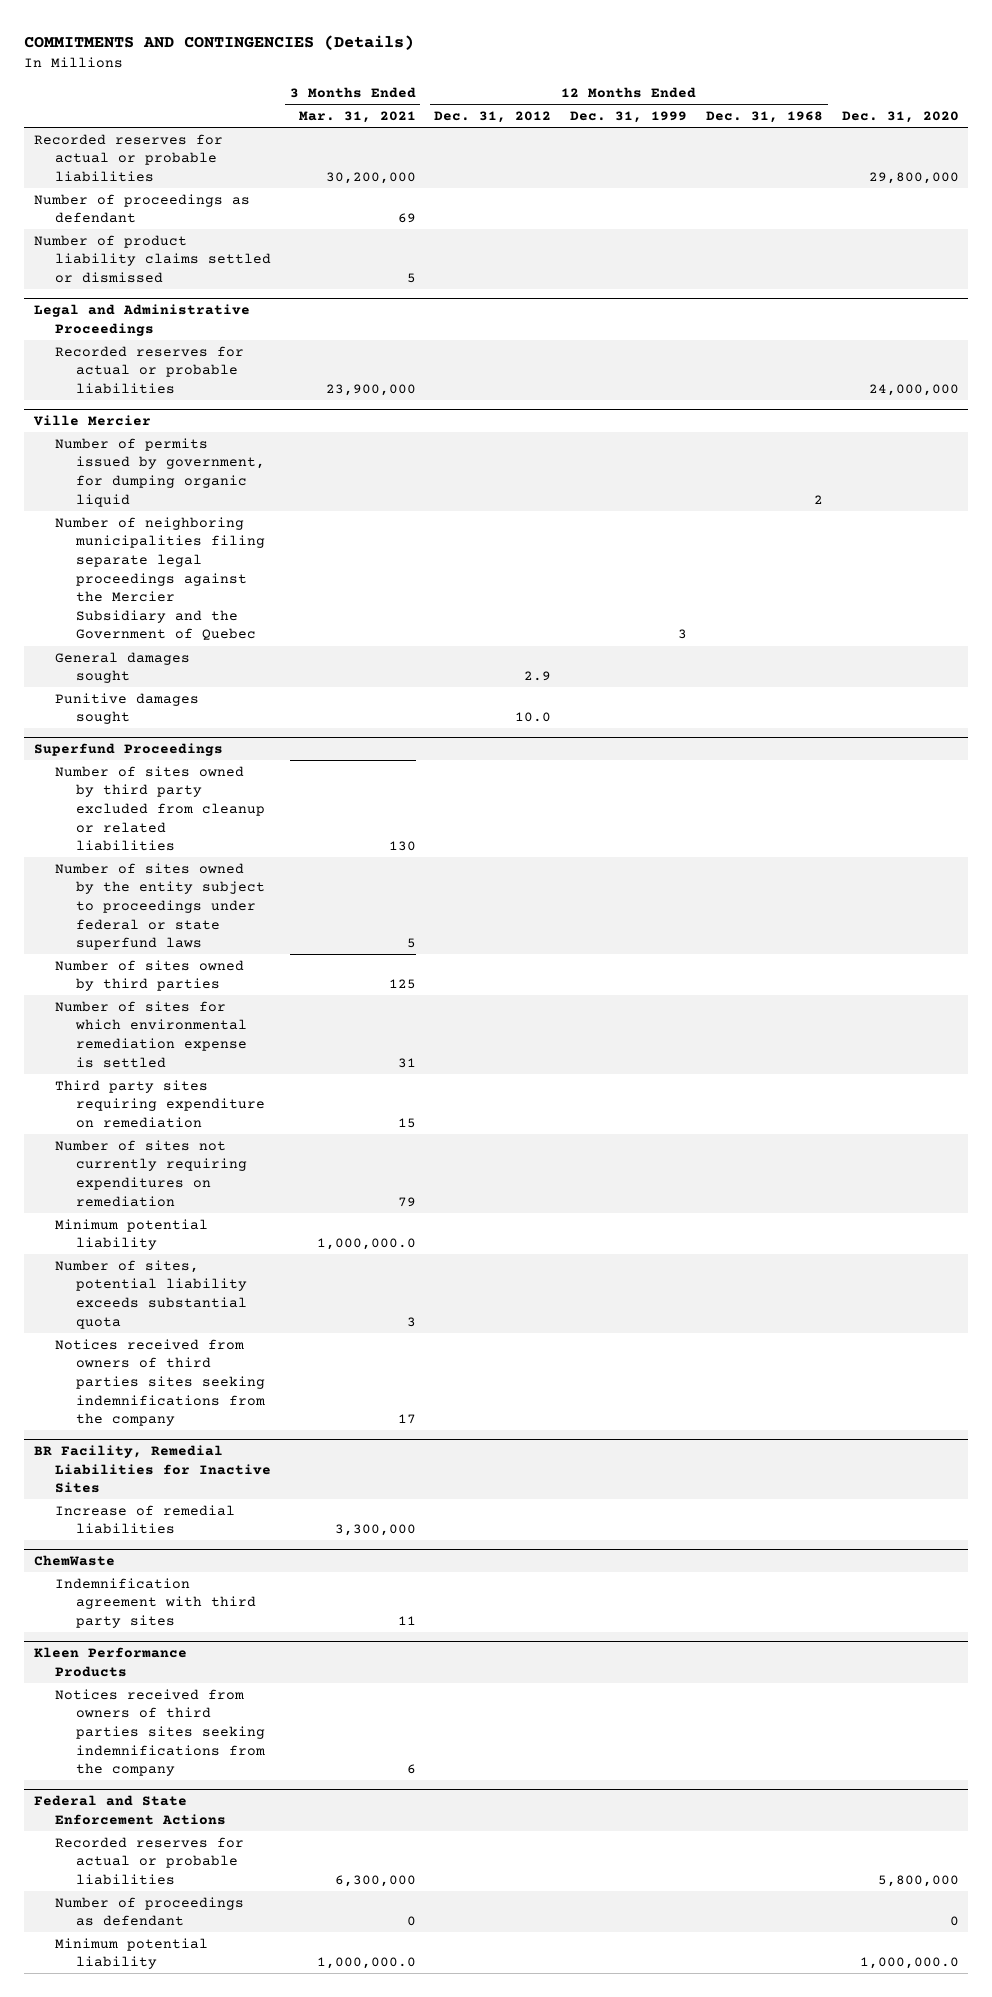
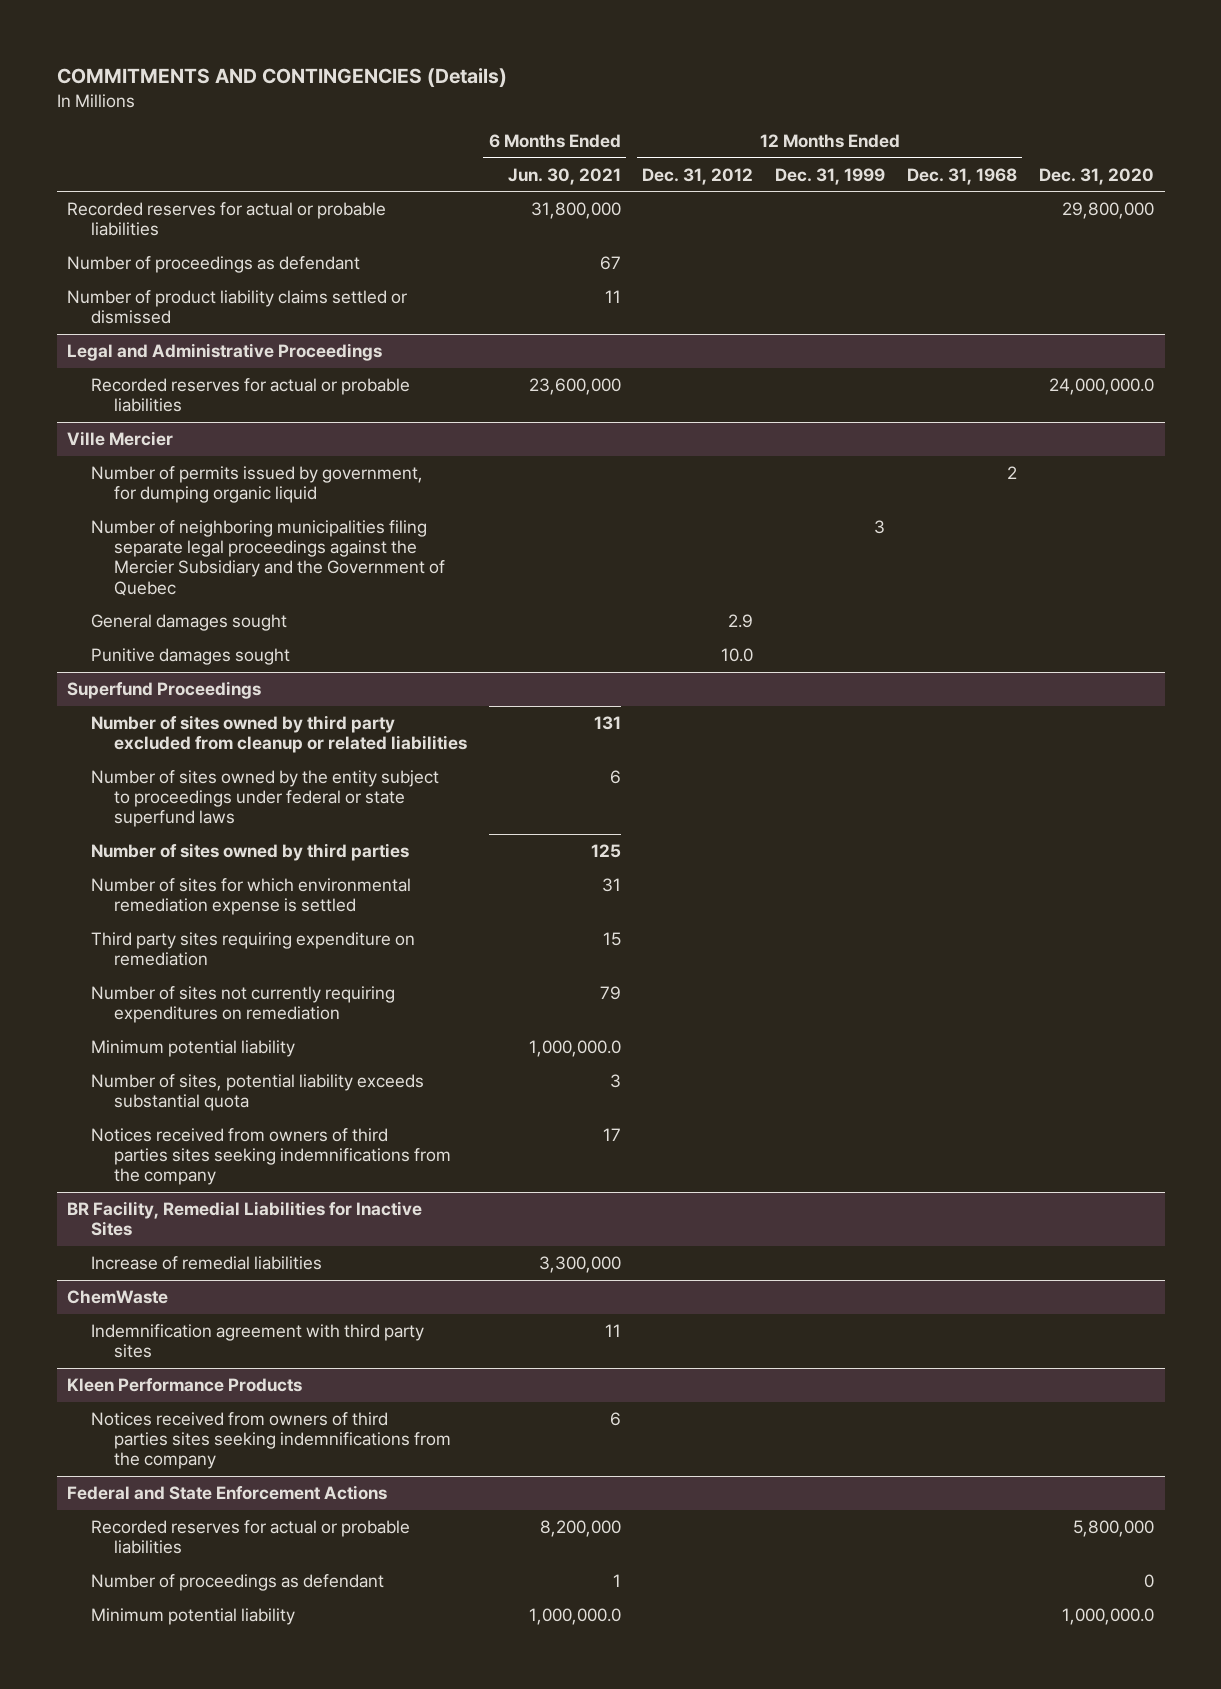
- | 3 Months Ended Mar. 31, 2021 | 12 Months Ended Dec. 31, 2012 | 12 Months Ended Dec. 31, 1999 | 12 Months Ended Dec. 31, 1968 | Dec. 31, 2020
+ | 6 Months Ended Jun. 30, 2021 | 12 Months Ended Dec. 31, 2012 | 12 Months Ended Dec. 31, 1999 | 12 Months Ended Dec. 31, 1968 | Dec. 31, 2020
@ Legal and Administrative Proceedings
- Recorded reserves for actual or probable liabilities | 23,900,000 | | | | 24,000,000
+ Recorded reserves for actual or probable liabilities | 23,600,000 | | | | 24,000,000.0

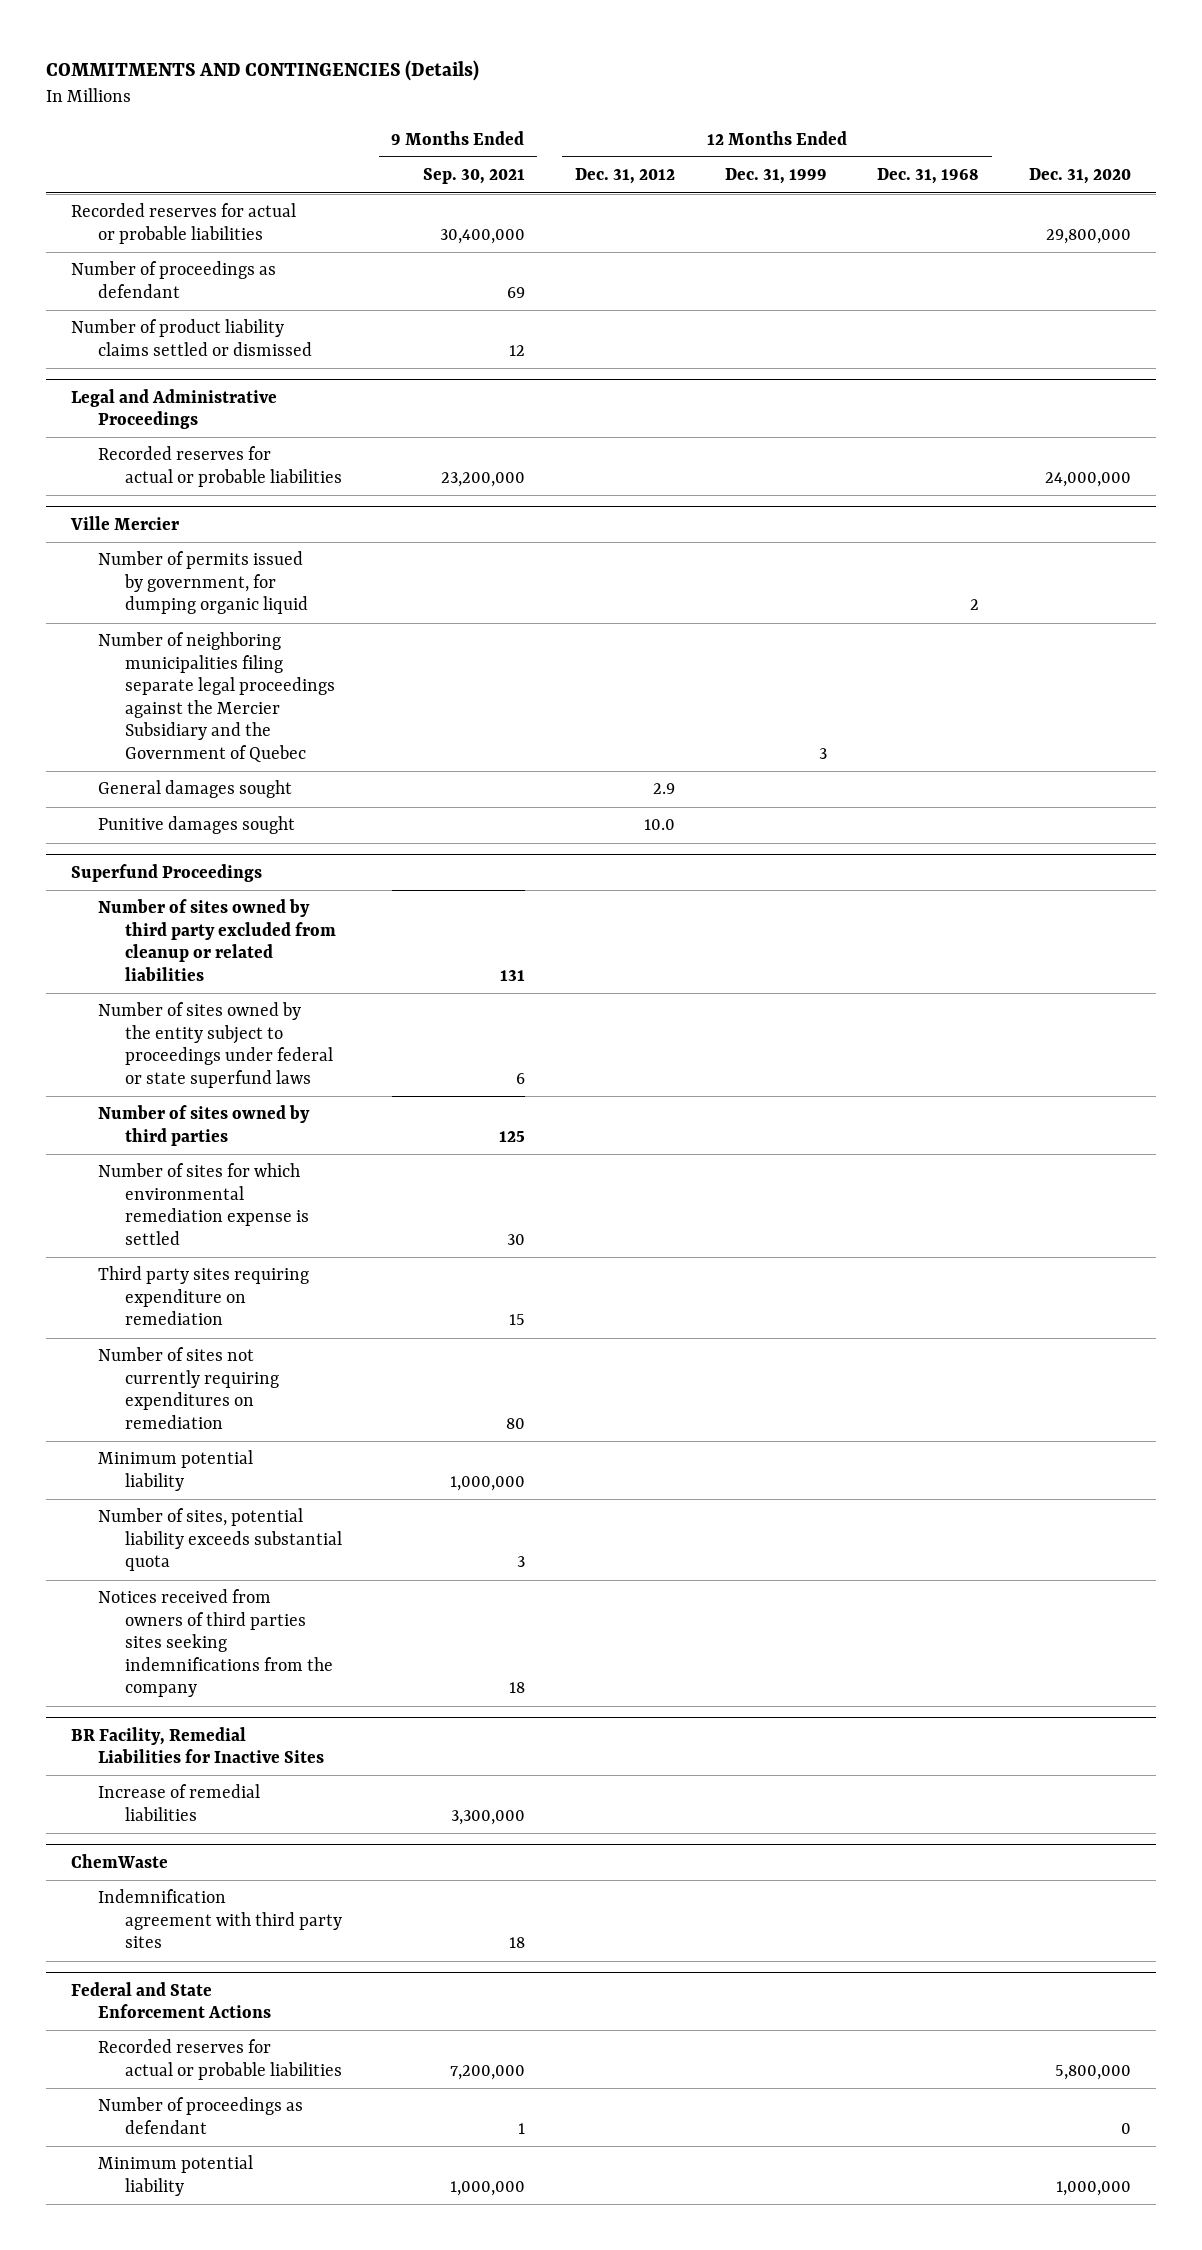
- | 6 Months Ended Jun. 30, 2021 | 12 Months Ended Dec. 31, 2012 | 12 Months Ended Dec. 31, 1999 | 12 Months Ended Dec. 31, 1968 | Dec. 31, 2020
+ | 9 Months Ended Sep. 30, 2021 | 12 Months Ended Dec. 31, 2012 | 12 Months Ended Dec. 31, 1999 | 12 Months Ended Dec. 31, 1968 | Dec. 31, 2020
@ Legal and Administrative Proceedings
- Recorded reserves for actual or probable liabilities | 23,600,000 | | | | 24,000,000.0
+ Recorded reserves for actual or probable liabilities | 23,200,000 | | | | 24,000,000
- Kleen Performance Products
- Notices received from owners of third parties sites seeking indemnifications from the company | 6 | | | |
@ Federal and State Enforcement Actions
- Minimum potential liability | 1,000,000.0 | | | | 1,000,000.0
+ Minimum potential liability | 1,000,000 | | | | 1,000,000

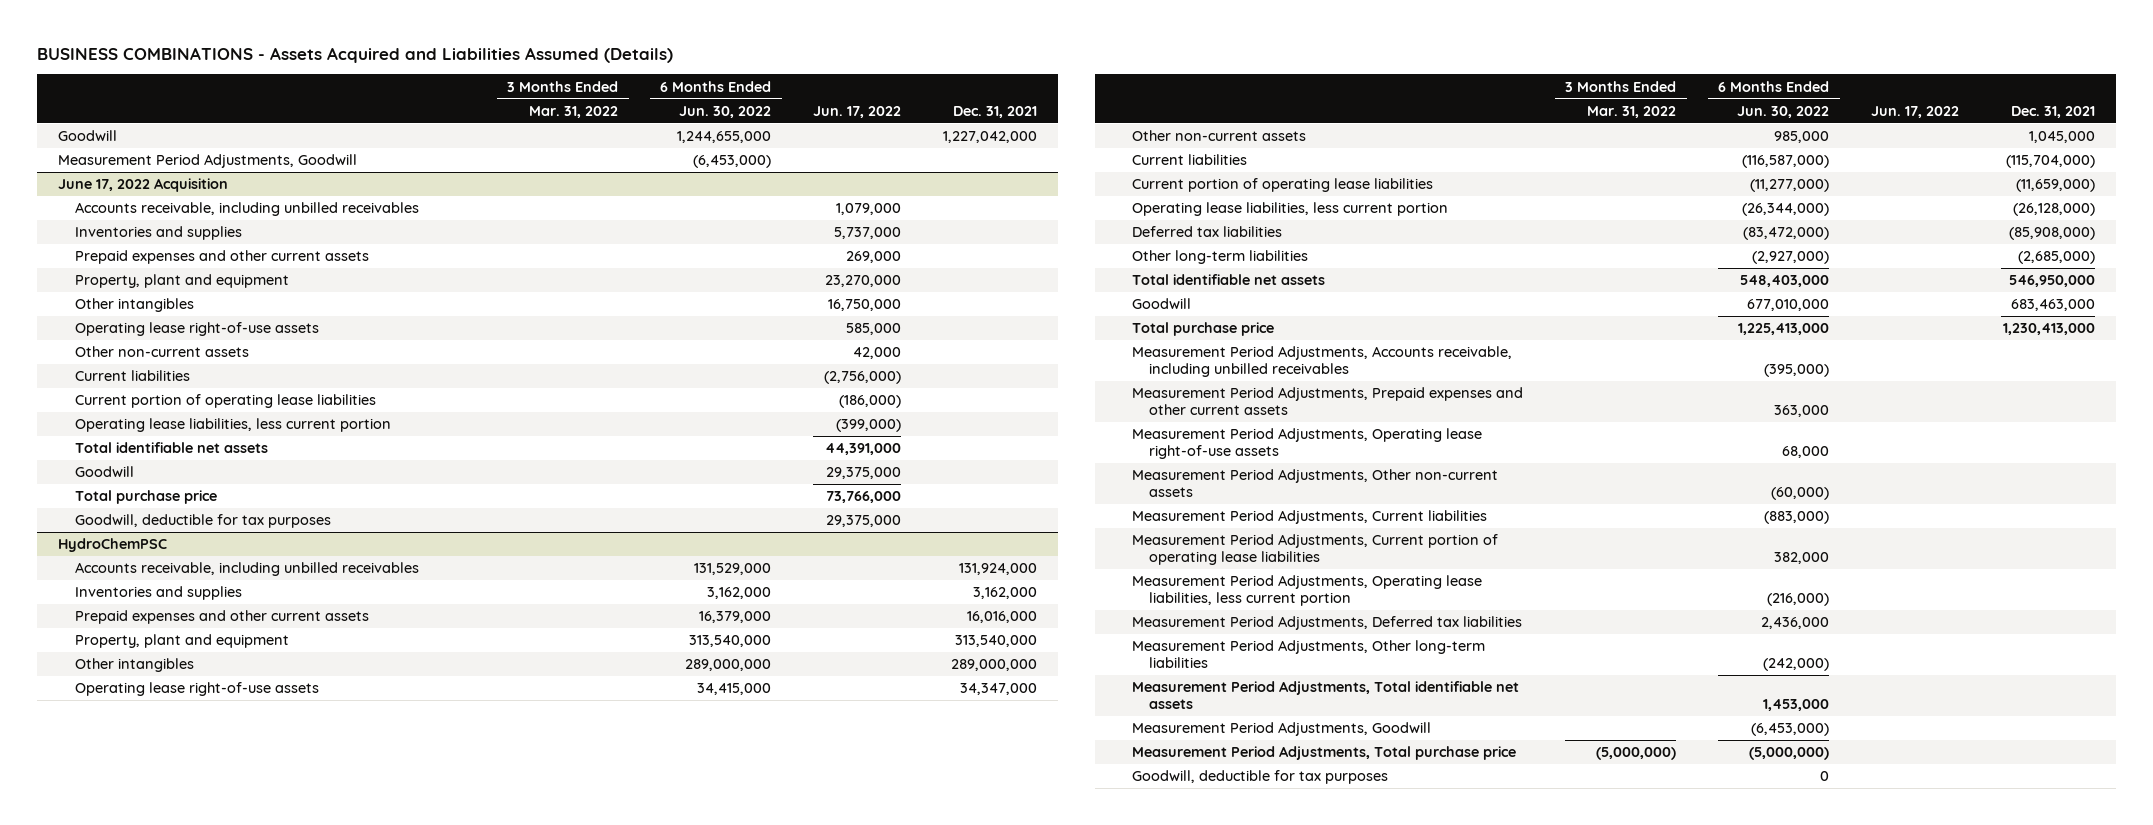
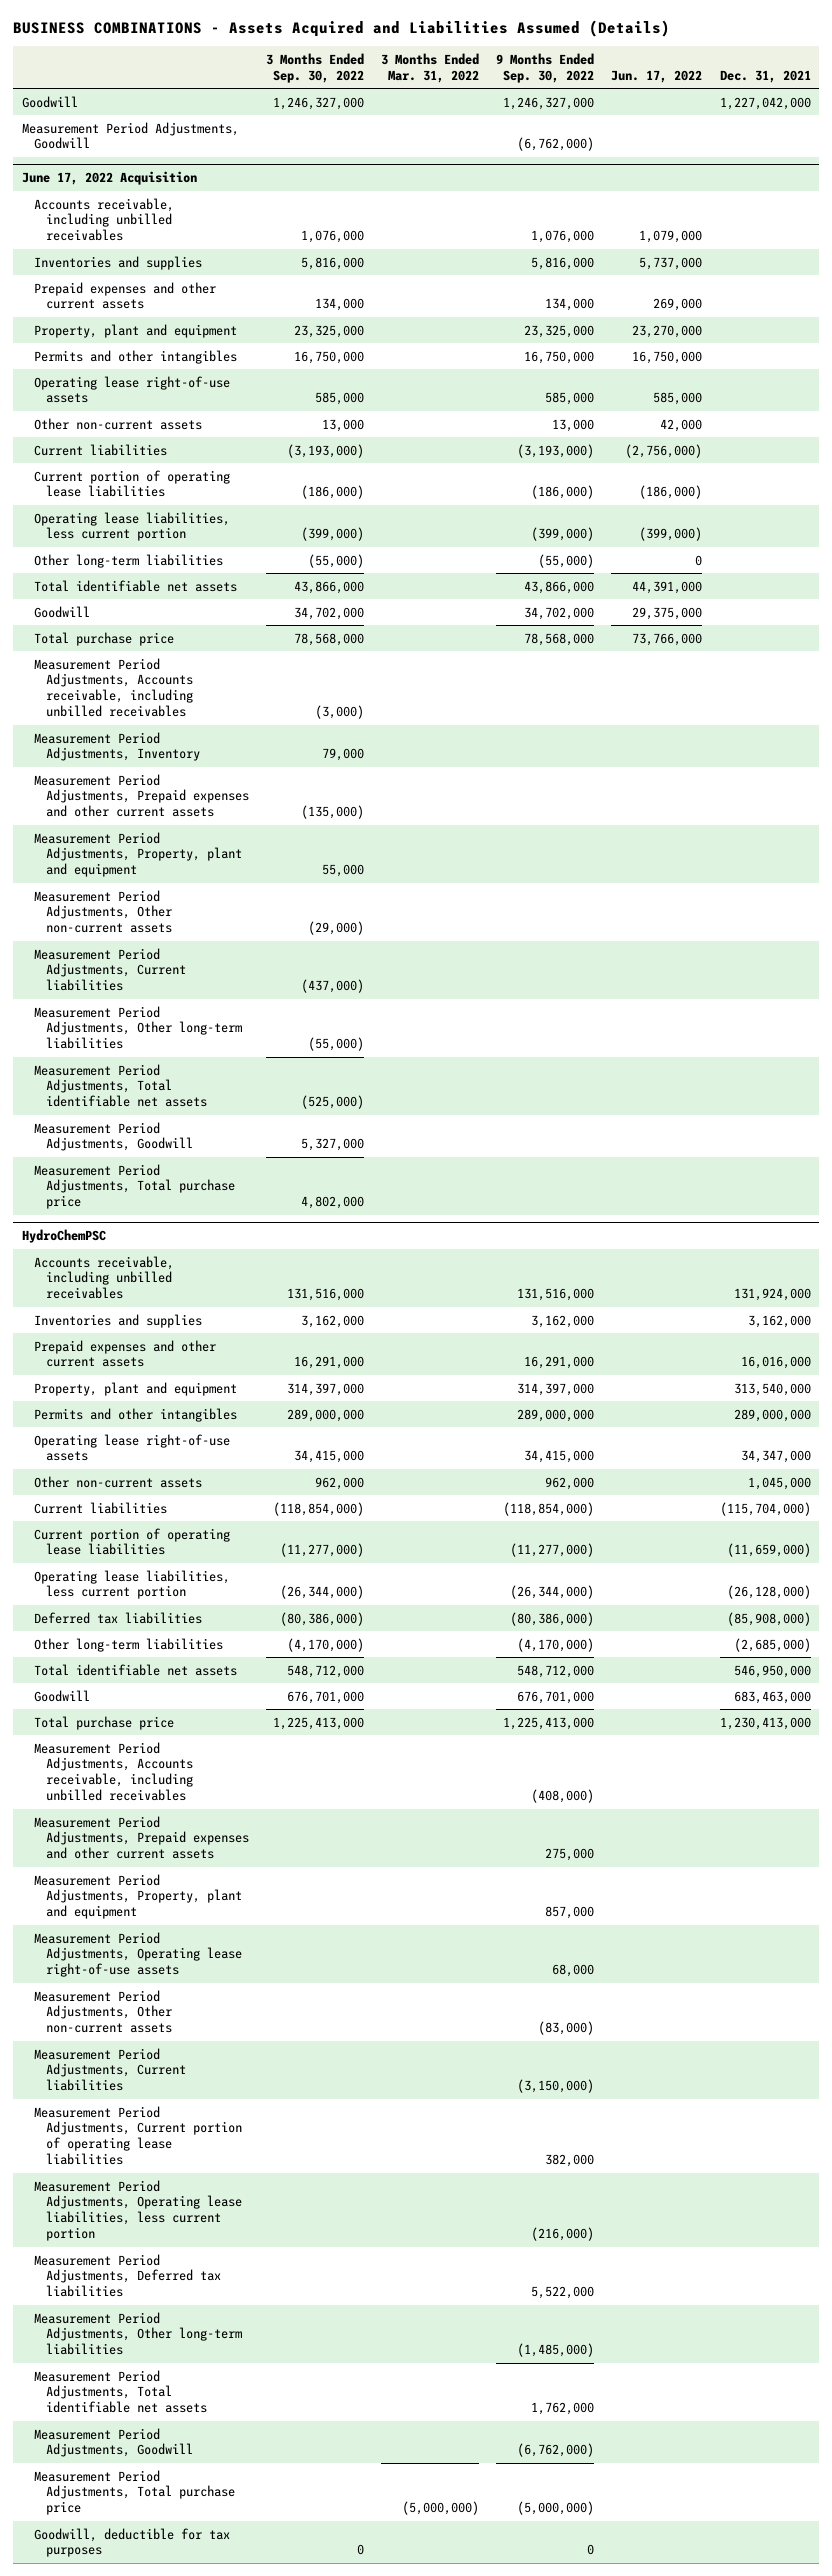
- | 3 Months Ended Mar. 31, 2022 | 6 Months Ended Jun. 30, 2022 | Jun. 17, 2022 | Dec. 31, 2021
+ | 3 Months Ended Sep. 30, 2022 | 3 Months Ended Mar. 31, 2022 | 9 Months Ended Sep. 30, 2022 | Jun. 17, 2022 | Dec. 31, 2021
@ June 17, 2022 Acquisition
- Other intangibles | | | 16,750,000 |
+ Permits and other intangibles | 16,750,000 | | 16,750,000 | 16,750,000 |
+ Other long-term liabilities | (55,000) | | (55,000) | 0 |
- Goodwill, deductible for tax purposes | | | 29,375,000 |
+ Measurement Period Adjustments, Accounts receivable, including unbilled receivables | (3,000) | | | |
+ Measurement Period Adjustments, Inventory | 79,000 | | | |
+ Measurement Period Adjustments, Prepaid expenses and other current assets | (135,000) | | | |
+ Measurement Period Adjustments, Property, plant and equipment | 55,000 | | | |
+ Measurement Period Adjustments, Other non-current assets | (29,000) | | | |
+ Measurement Period Adjustments, Current liabilities | (437,000) | | | |
+ Measurement Period Adjustments, Other long-term liabilities | (55,000) | | | |
+ Measurement Period Adjustments, Total identifiable net assets | (525,000) | | | |
+ Measurement Period Adjustments, Goodwill | 5,327,000 | | | |
+ Measurement Period Adjustments, Total purchase price | 4,802,000 | | | |
@ HydroChemPSC
- Other intangibles | | 289,000,000 | | 289,000,000
+ Permits and other intangibles | 289,000,000 | | 289,000,000 | | 289,000,000
+ Measurement Period Adjustments, Property, plant and equipment | | | 857,000 | |

